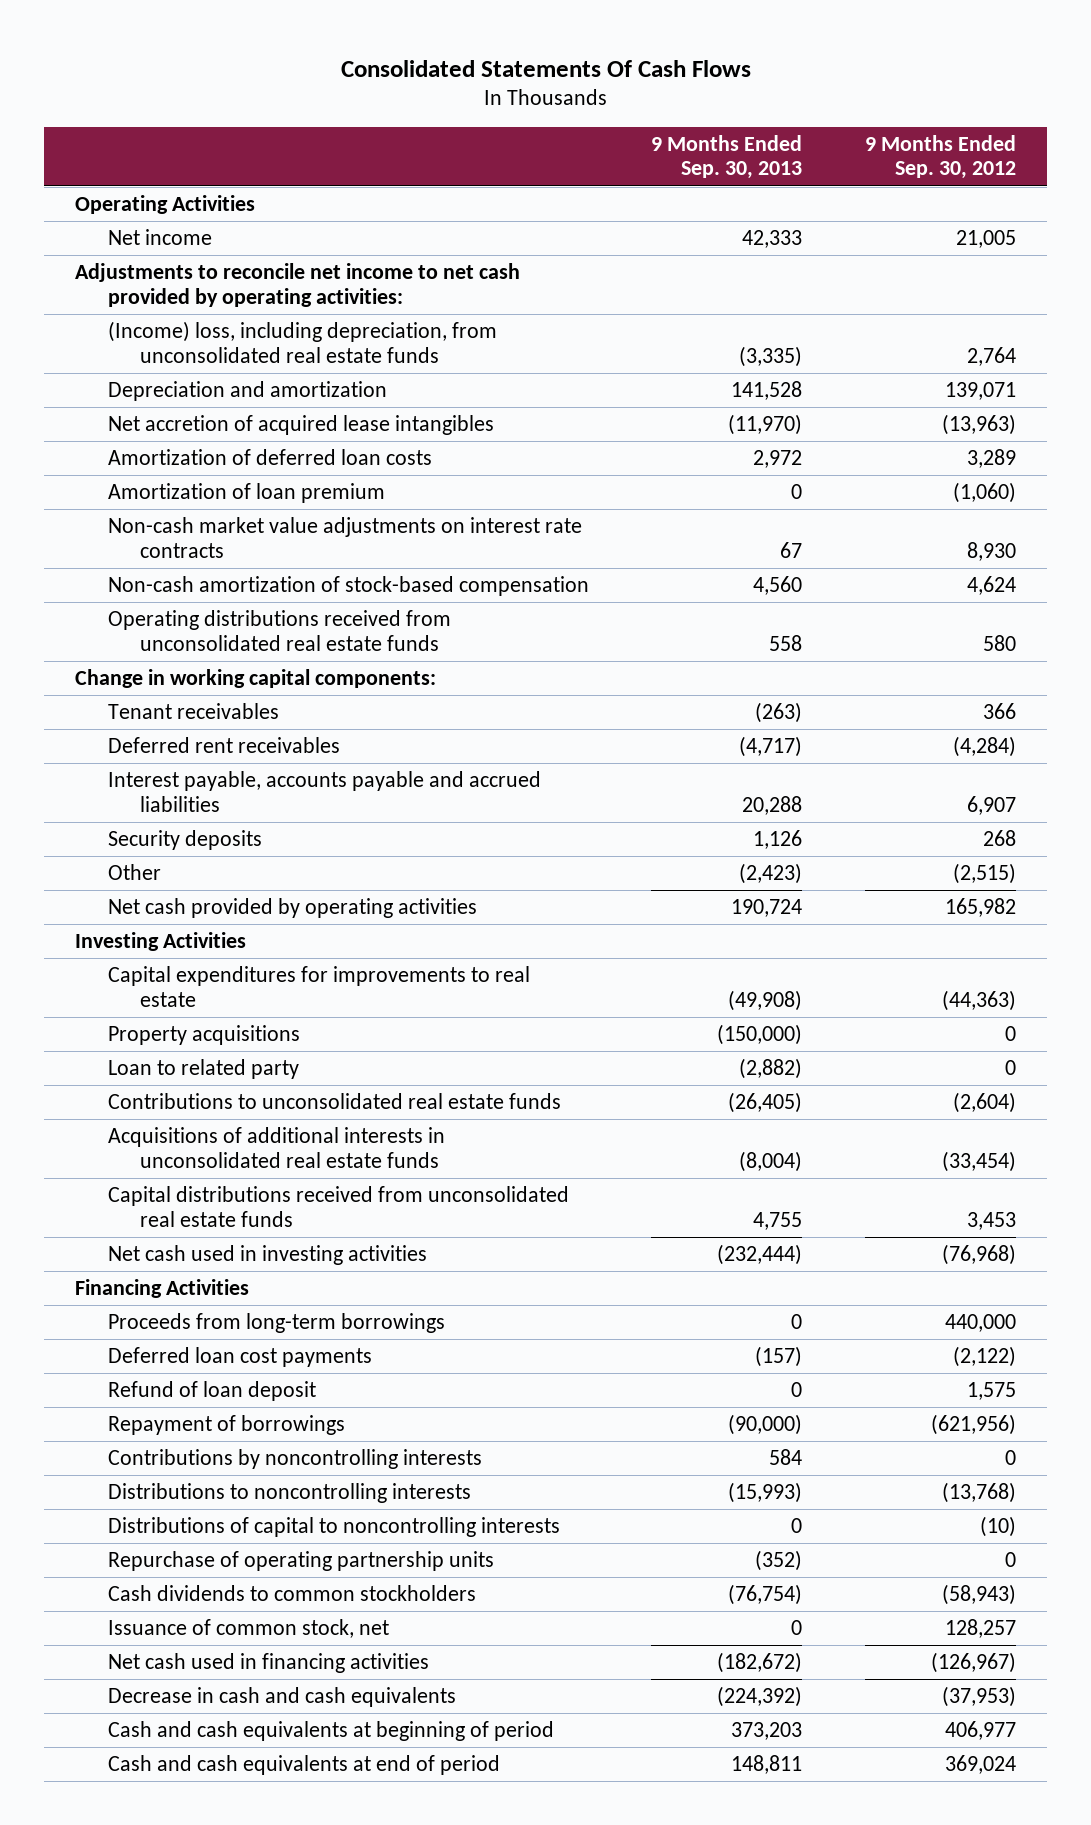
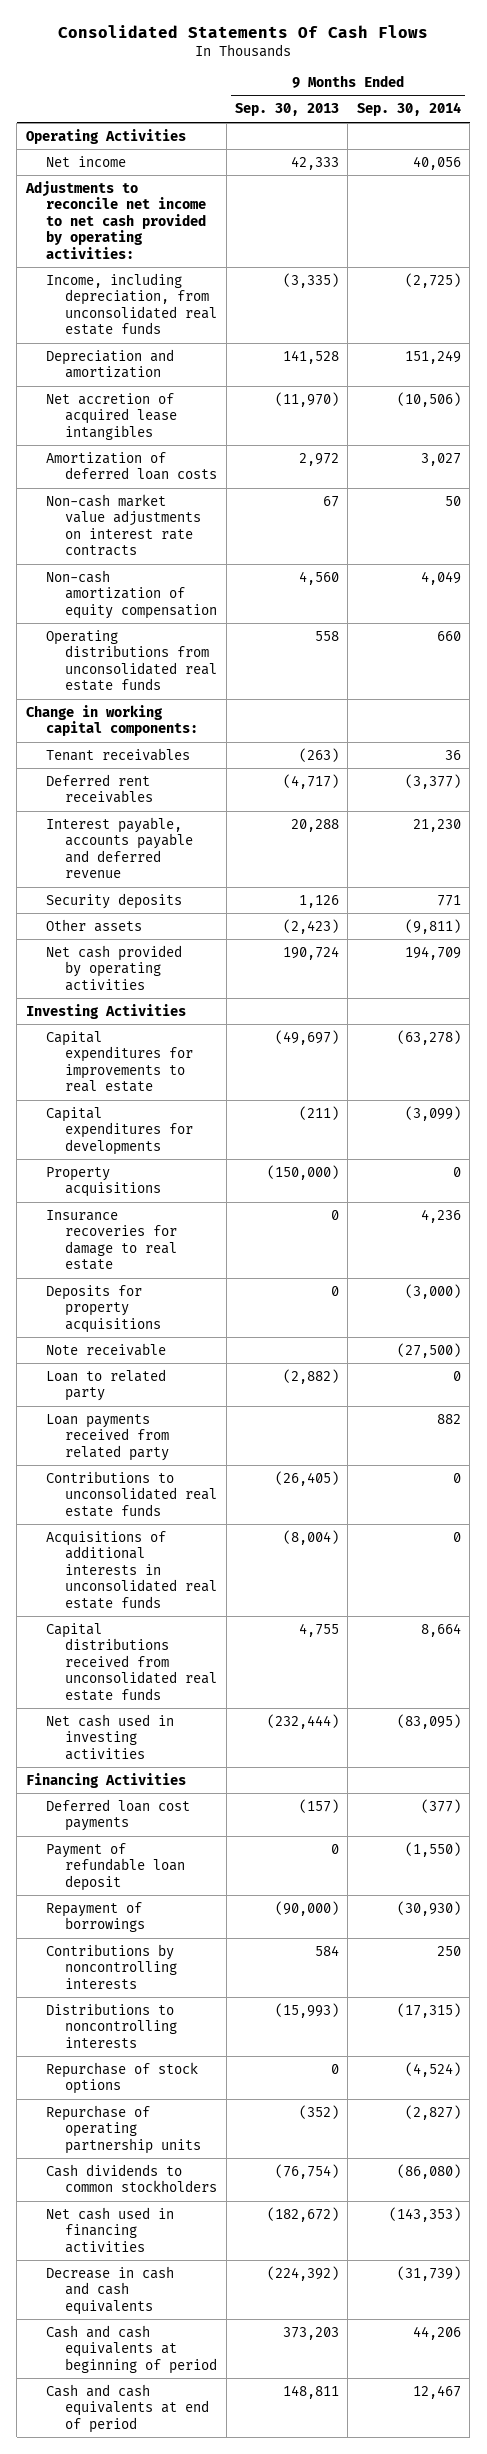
- | 9 Months Ended Sep. 30, 2013 | 9 Months Ended Sep. 30, 2012
+ | 9 Months Ended Sep. 30, 2013 | 9 Months Ended Sep. 30, 2014
- (Income) loss, including depreciation, from unconsolidated real estate funds | (3,335) | 2,764
+ Income, including depreciation, from unconsolidated real estate funds | (3,335) | (2,725)
- Amortization of loan premium | 0 | (1,060)
- Non-cash amortization of stock-based compensation | 4,560 | 4,624
- Operating distributions received from unconsolidated real estate funds | 558 | 580
+ Non-cash amortization of equity compensation | 4,560 | 4,049
+ Operating distributions from unconsolidated real estate funds | 558 | 660
- Interest payable, accounts payable and accrued liabilities | 20,288 | 6,907
+ Interest payable, accounts payable and deferred revenue | 20,288 | 21,230
- Other | (2,423) | (2,515)
+ Other assets | (2,423) | (9,811)
- Capital expenditures for improvements to real estate | (49,908) | (44,363)
+ Capital expenditures for improvements to real estate | (49,697) | (63,278)
+ Capital expenditures for developments | (211) | (3,099)
+ Insurance recoveries for damage to real estate | 0 | 4,236
+ Deposits for property acquisitions | 0 | (3,000)
+ Note receivable | | (27,500)
+ Loan payments received from related party | | 882
- Proceeds from long-term borrowings | 0 | 440,000
- Refund of loan deposit | 0 | 1,575
+ Payment of refundable loan deposit | 0 | (1,550)
- Distributions of capital to noncontrolling interests | 0 | (10)
+ Repurchase of stock options | 0 | (4,524)
- Issuance of common stock, net | 0 | 128,257

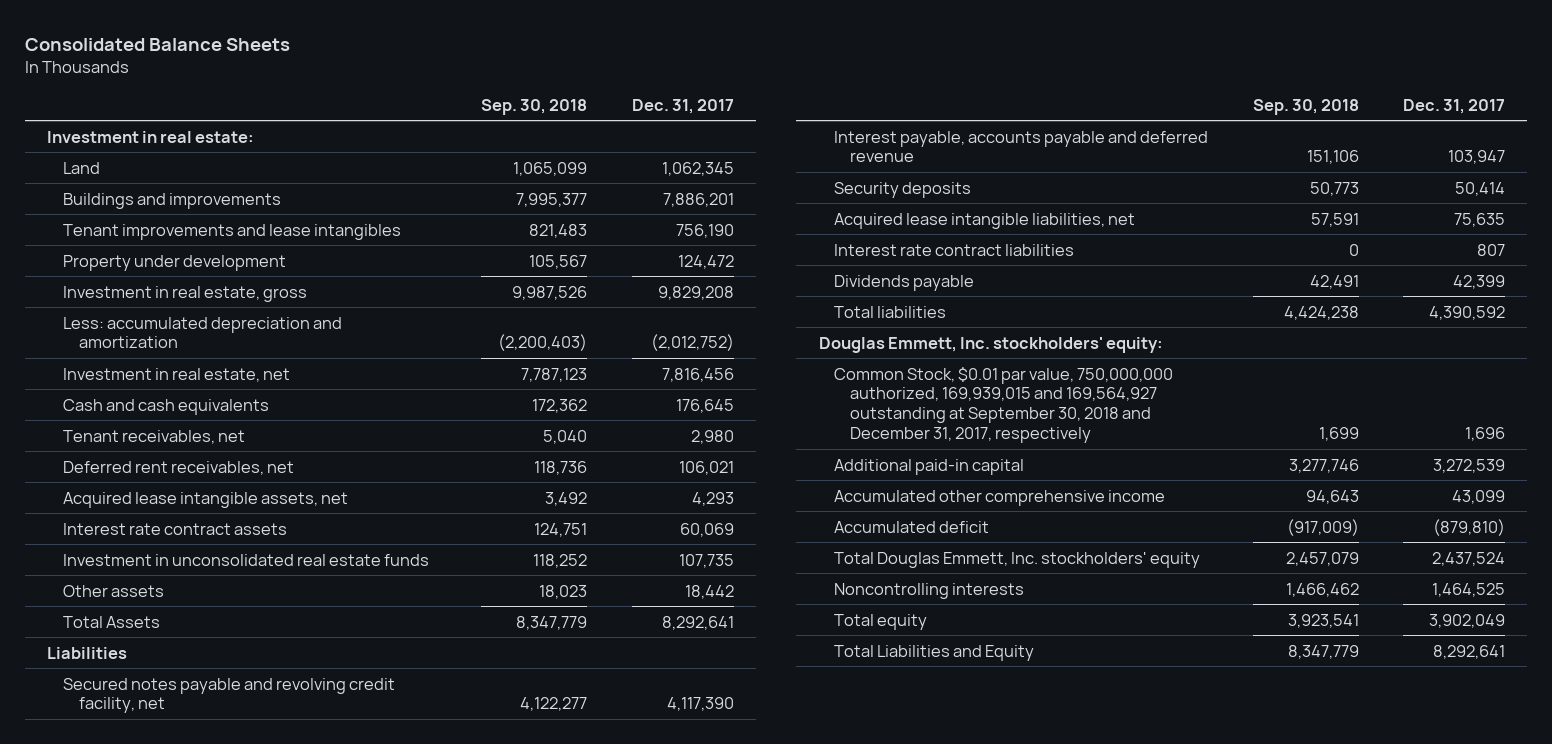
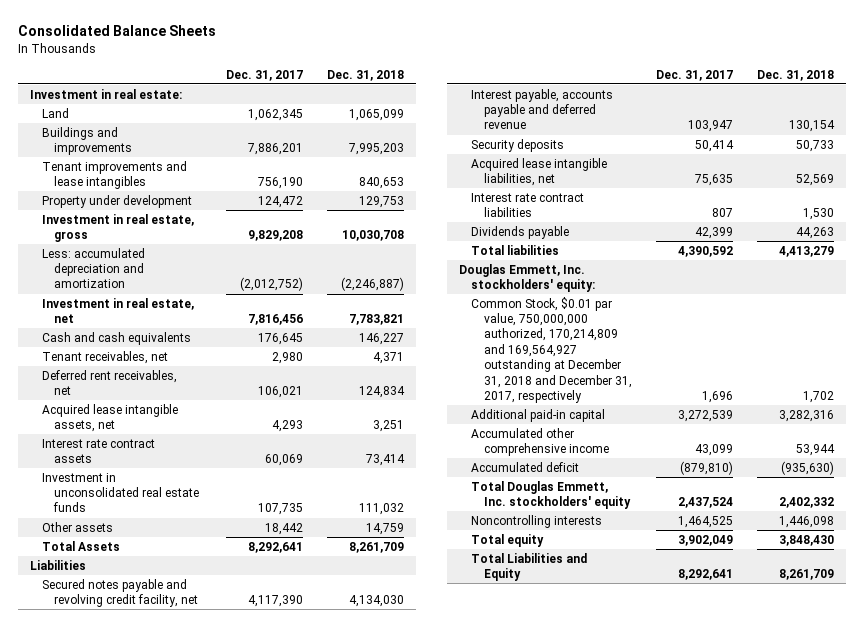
- | Sep. 30, 2018 | Dec. 31, 2017
+ | Dec. 31, 2017 | Dec. 31, 2018
- Common Stock, $0.01 par value, 750,000,000 authorized, 169,939,015 and 169,564,927 outstanding at September 30, 2018 and December 31, 2017, respectively | 1,699 | 1,696
+ Common Stock, $0.01 par value, 750,000,000 authorized, 170,214,809 and 169,564,927 outstanding at December 31, 2018 and December 31, 2017, respectively | 1,696 | 1,702

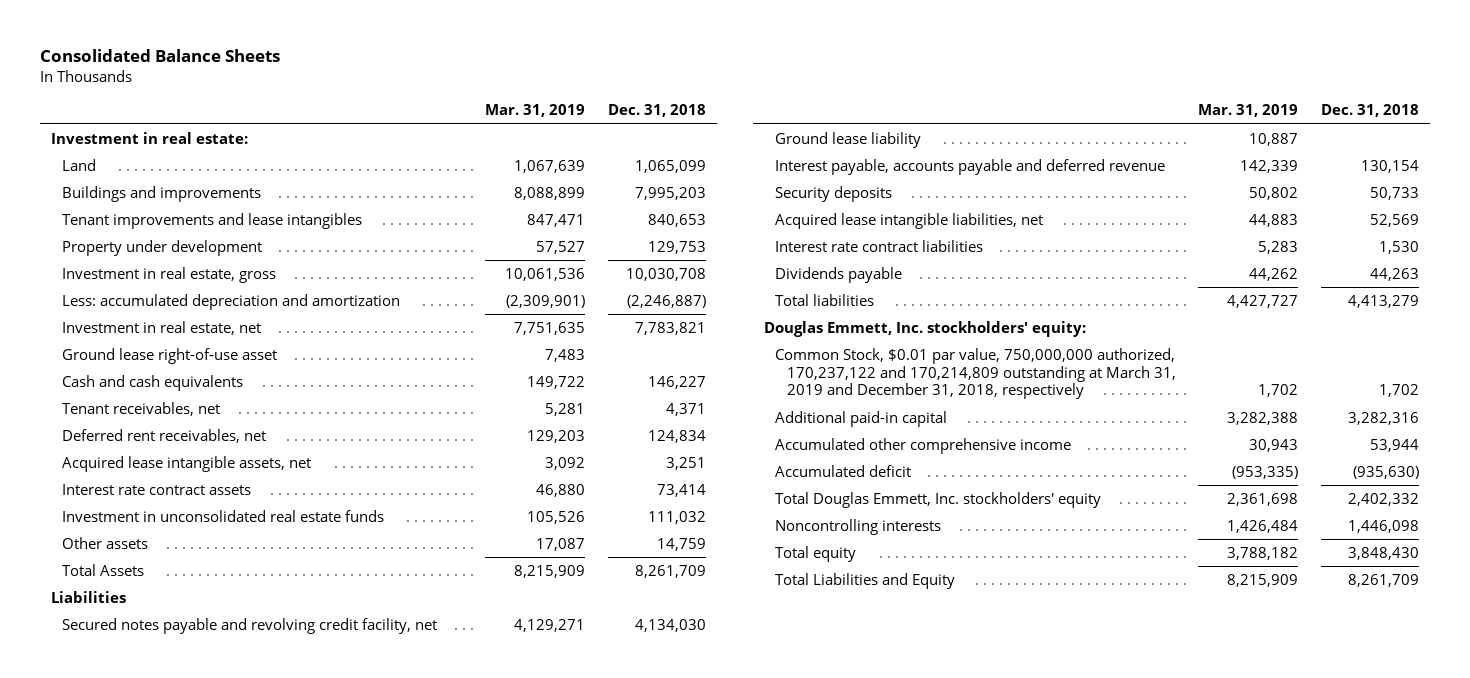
- | Dec. 31, 2017 | Dec. 31, 2018
+ | Mar. 31, 2019 | Dec. 31, 2018
+ Ground lease right-of-use asset | 7,483 |
+ Ground lease liability | 10,887 |
- Common Stock, $0.01 par value, 750,000,000 authorized, 170,214,809 and 169,564,927 outstanding at December 31, 2018 and December 31, 2017, respectively | 1,696 | 1,702
+ Common Stock, $0.01 par value, 750,000,000 authorized, 170,237,122 and 170,214,809 outstanding at March 31, 2019 and December 31, 2018, respectively | 1,702 | 1,702

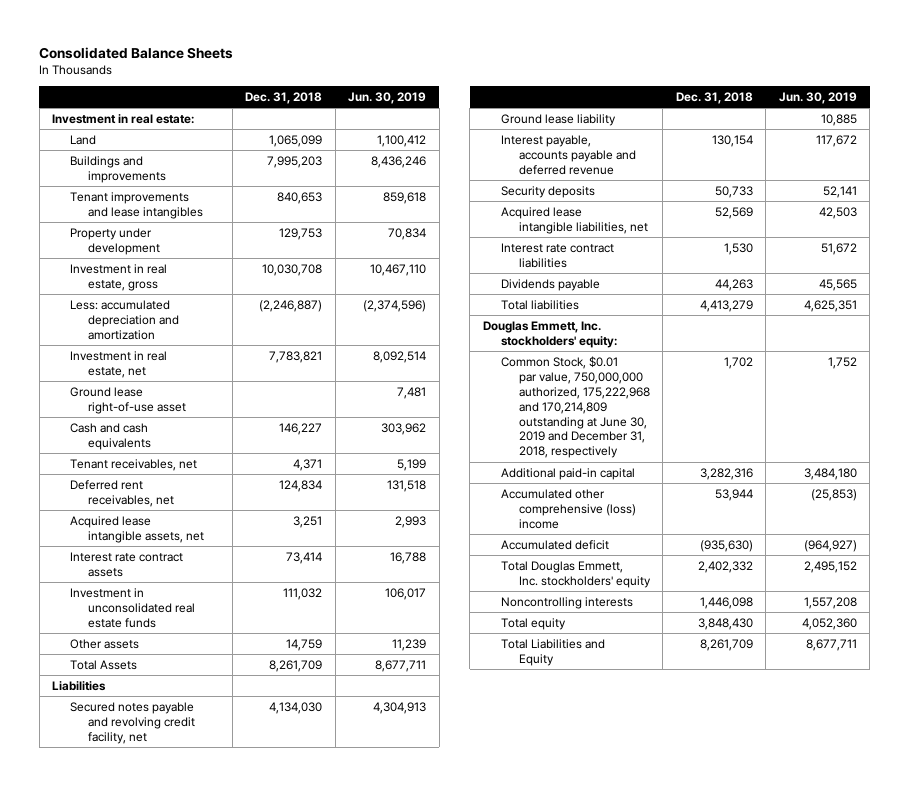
- | Mar. 31, 2019 | Dec. 31, 2018
+ | Dec. 31, 2018 | Jun. 30, 2019
- Common Stock, $0.01 par value, 750,000,000 authorized, 170,237,122 and 170,214,809 outstanding at March 31, 2019 and December 31, 2018, respectively | 1,702 | 1,702
+ Common Stock, $0.01 par value, 750,000,000 authorized, 175,222,968 and 170,214,809 outstanding at June 30, 2019 and December 31, 2018, respectively | 1,702 | 1,752
- Accumulated other comprehensive income | 30,943 | 53,944
+ Accumulated other comprehensive (loss) income | 53,944 | (25,853)

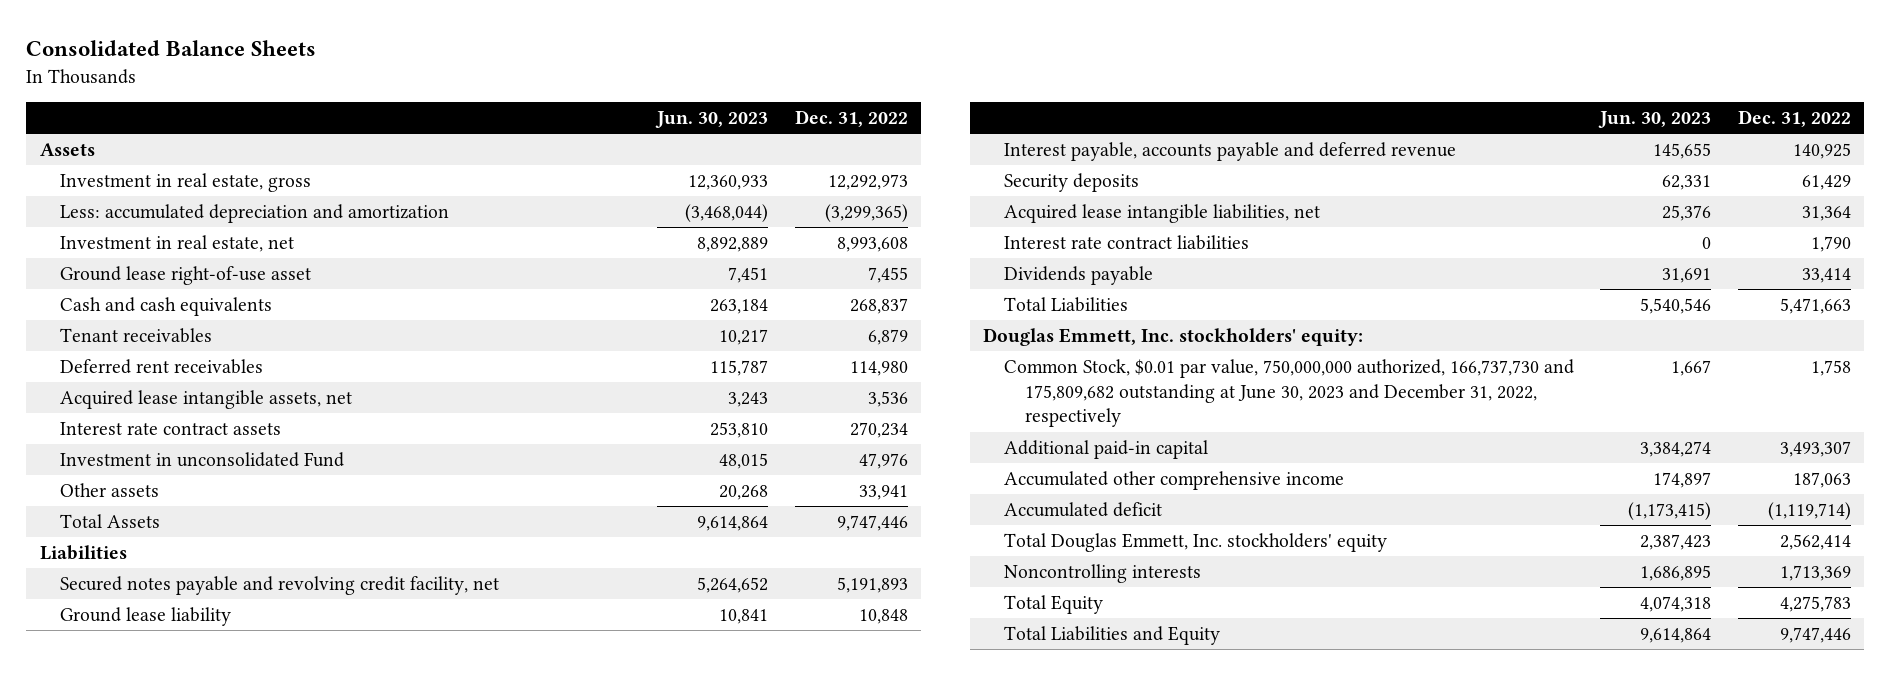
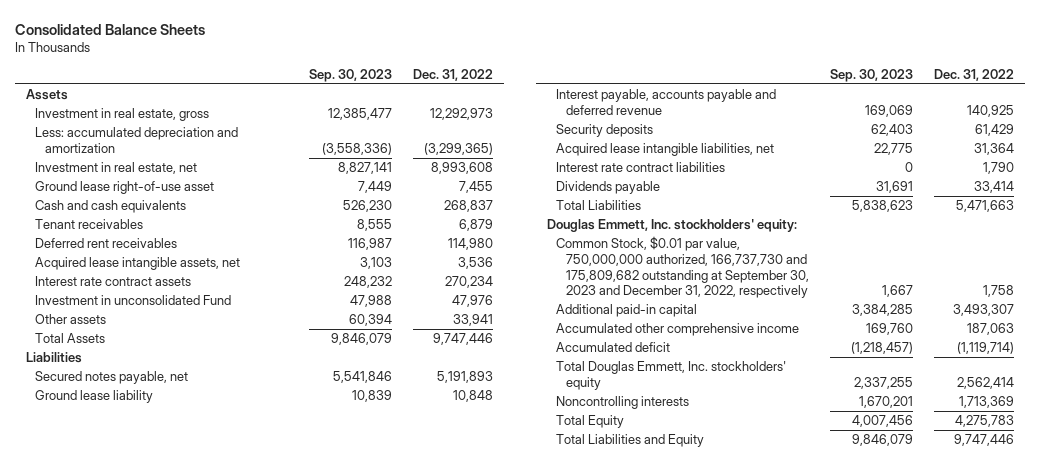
- | Jun. 30, 2023 | Dec. 31, 2022
+ | Sep. 30, 2023 | Dec. 31, 2022
- Secured notes payable and revolving credit facility, net | 5,264,652 | 5,191,893
+ Secured notes payable, net | 5,541,846 | 5,191,893
- Common Stock, $0.01 par value, 750,000,000 authorized, 166,737,730 and 175,809,682 outstanding at June 30, 2023 and December 31, 2022, respectively | 1,667 | 1,758
+ Common Stock, $0.01 par value, 750,000,000 authorized, 166,737,730 and 175,809,682 outstanding at September 30, 2023 and December 31, 2022, respectively | 1,667 | 1,758

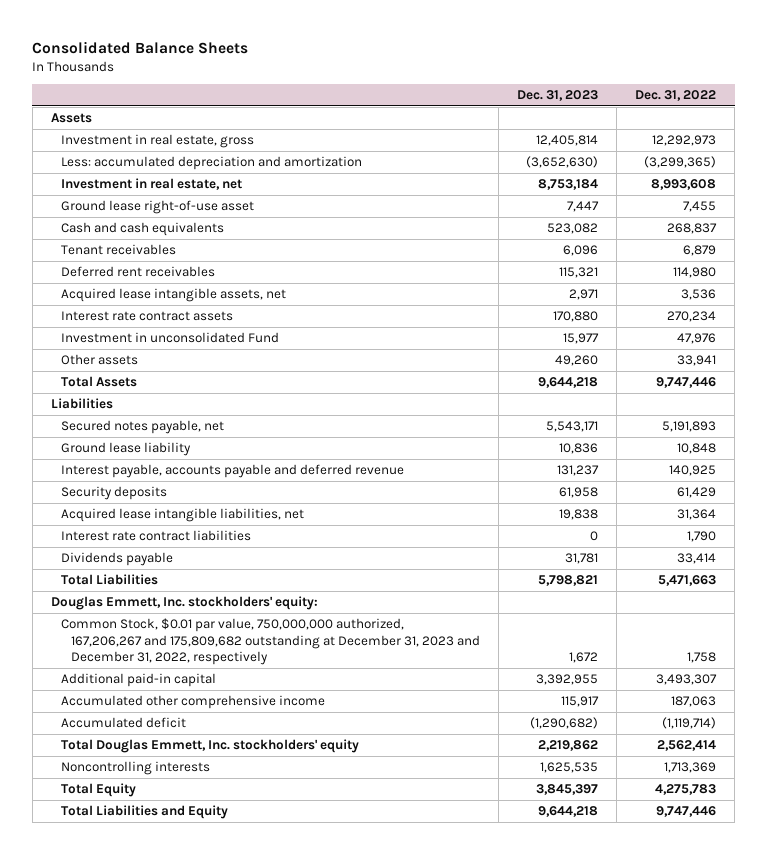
- | Sep. 30, 2023 | Dec. 31, 2022
+ | Dec. 31, 2023 | Dec. 31, 2022
- Common Stock, $0.01 par value, 750,000,000 authorized, 166,737,730 and 175,809,682 outstanding at September 30, 2023 and December 31, 2022, respectively | 1,667 | 1,758
+ Common Stock, $0.01 par value, 750,000,000 authorized, 167,206,267 and 175,809,682 outstanding at December 31, 2023 and December 31, 2022, respectively | 1,672 | 1,758

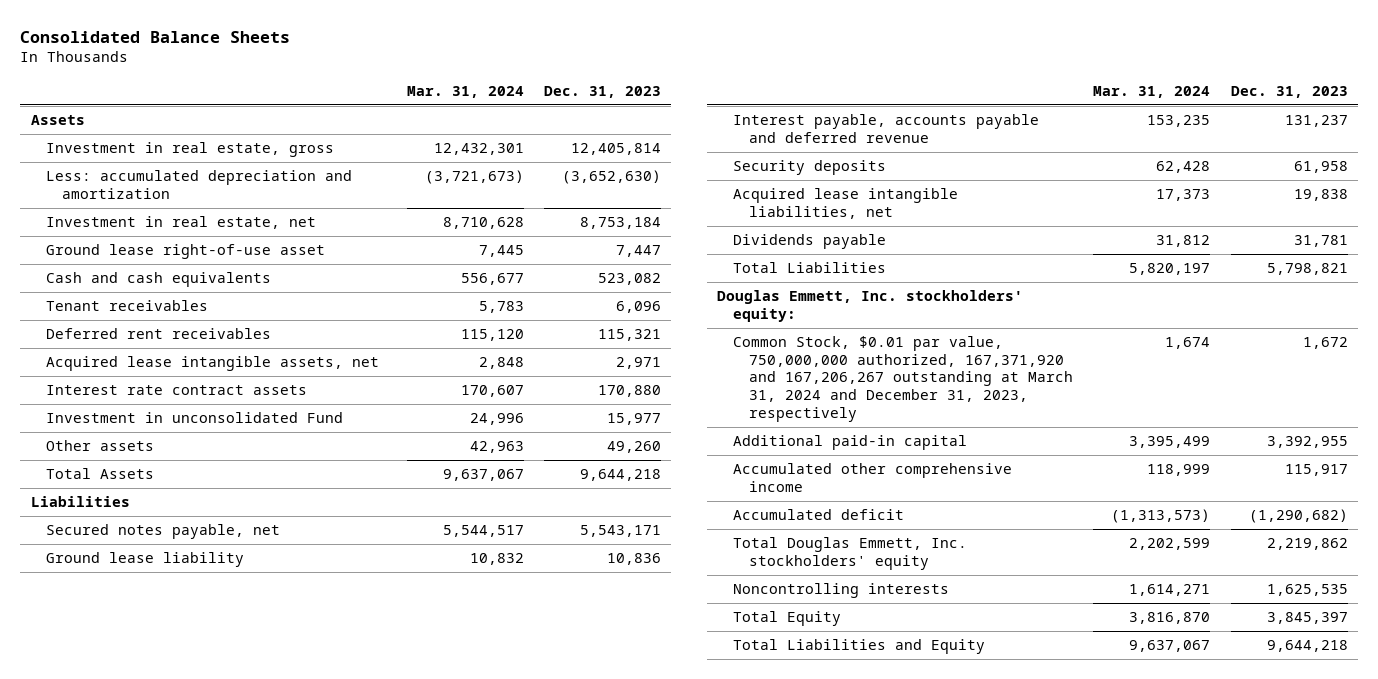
- | Dec. 31, 2023 | Dec. 31, 2022
+ | Mar. 31, 2024 | Dec. 31, 2023
- Interest rate contract liabilities | 0 | 1,790
- Common Stock, $0.01 par value, 750,000,000 authorized, 167,206,267 and 175,809,682 outstanding at December 31, 2023 and December 31, 2022, respectively | 1,672 | 1,758
+ Common Stock, $0.01 par value, 750,000,000 authorized, 167,371,920 and 167,206,267 outstanding at March 31, 2024 and December 31, 2023, respectively | 1,674 | 1,672

